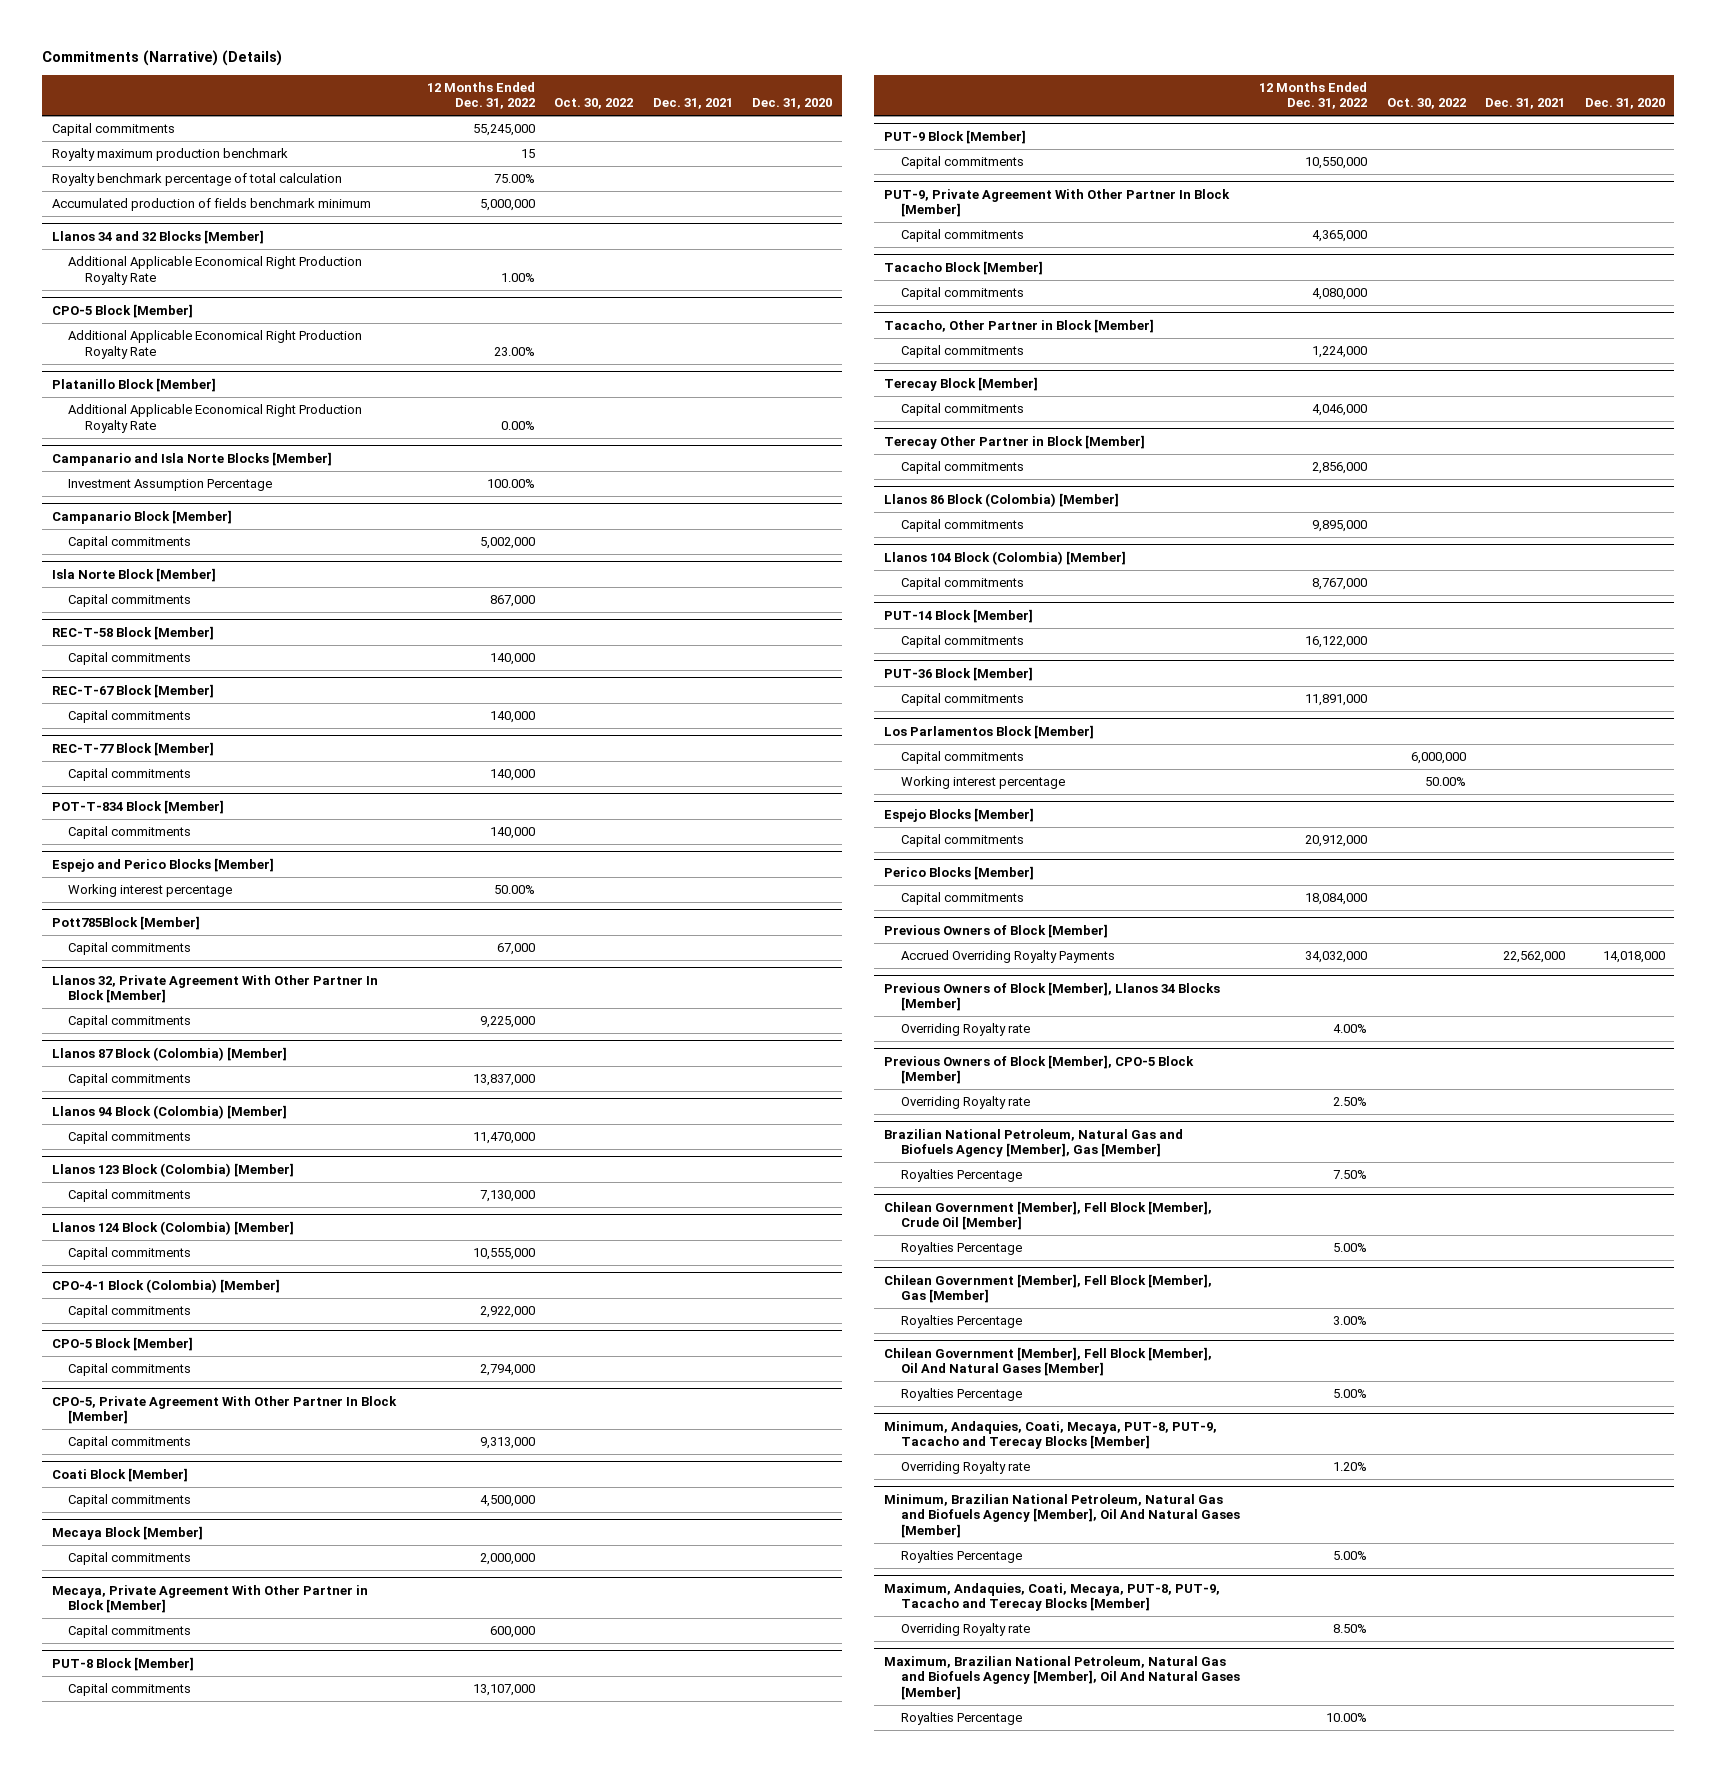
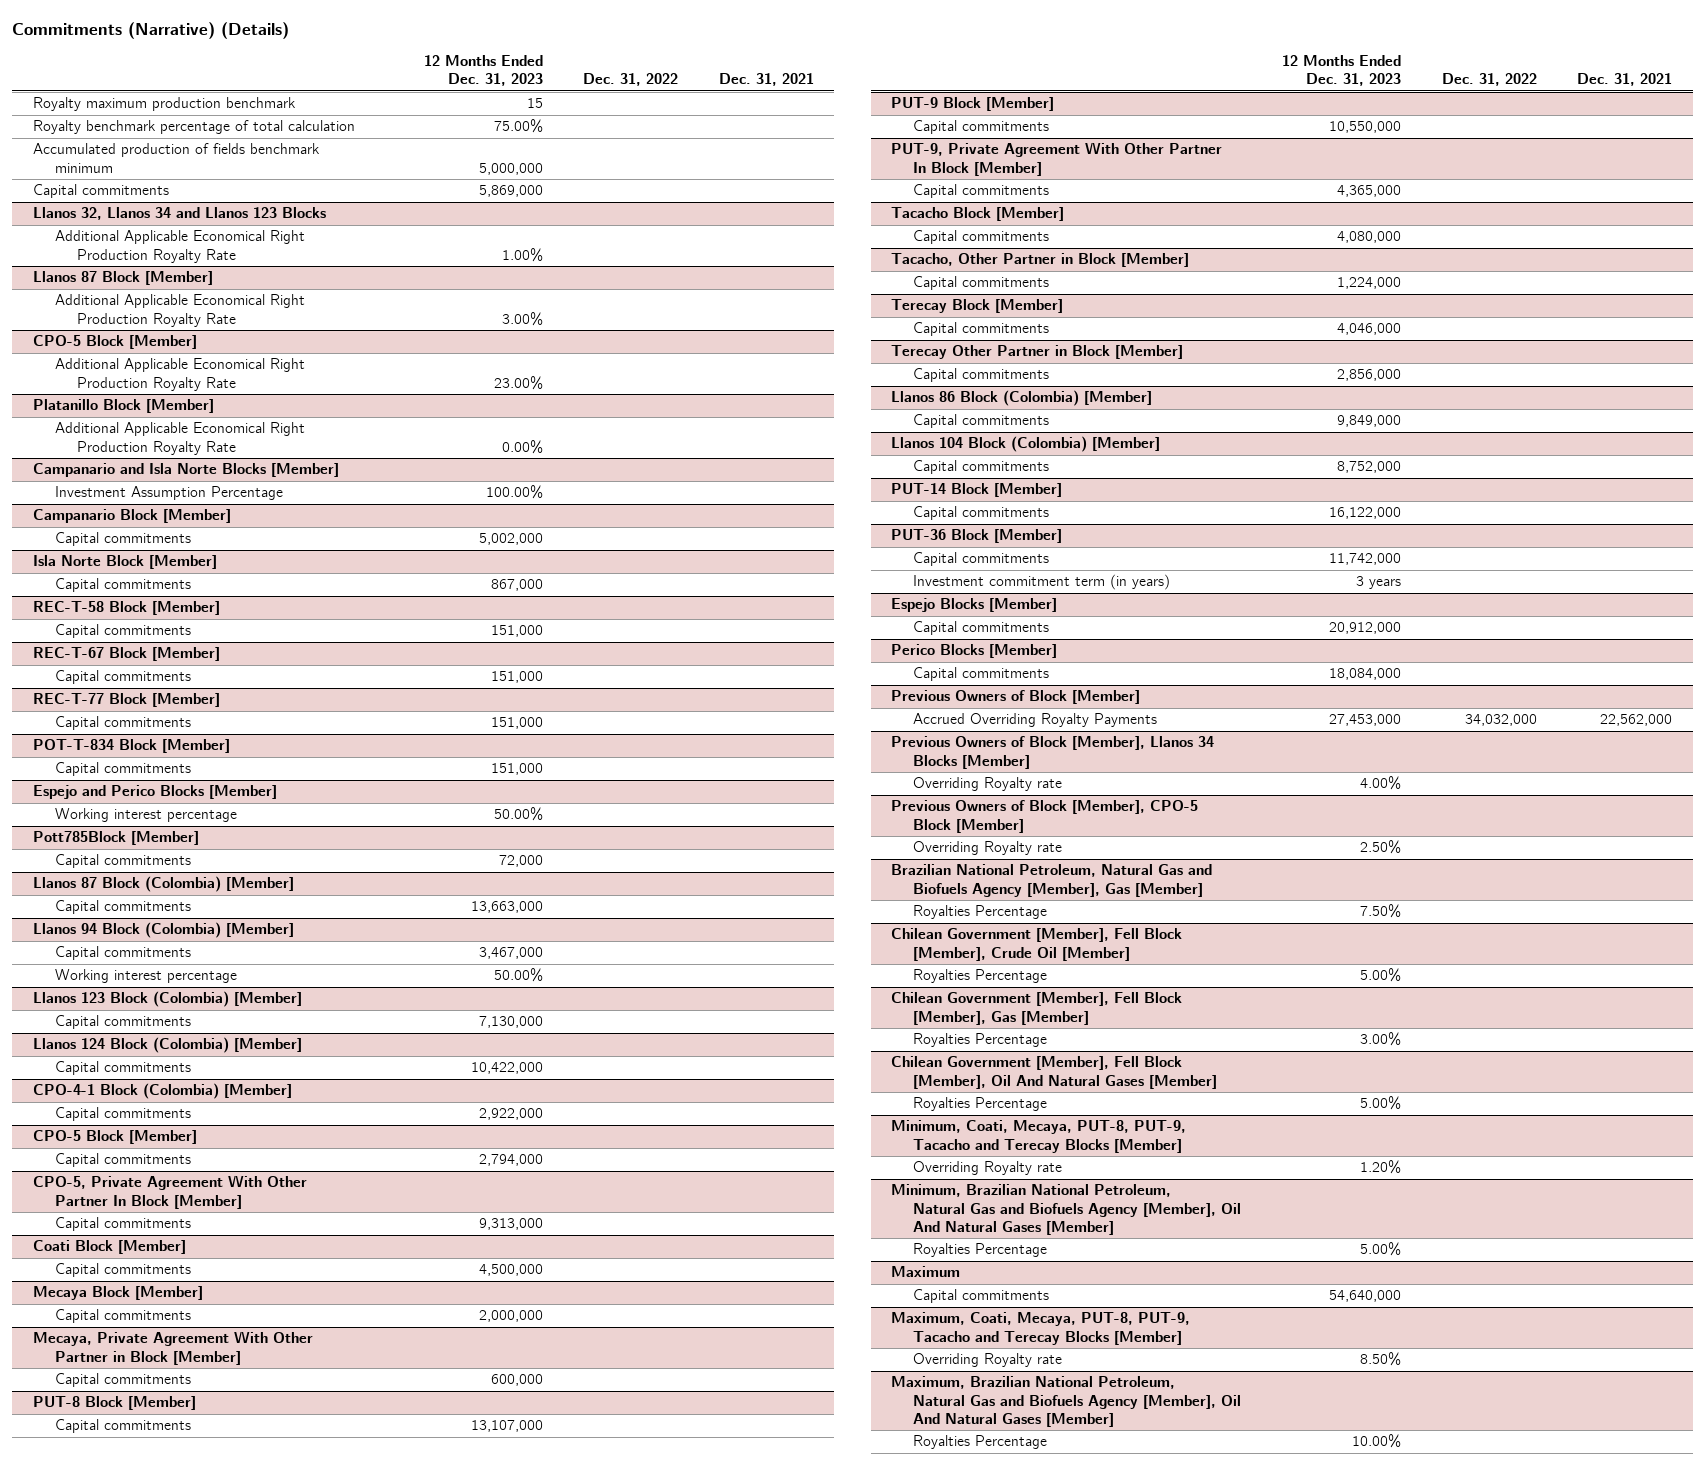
- | 12 Months Ended Dec. 31, 2022 | Oct. 30, 2022 | Dec. 31, 2021 | Dec. 31, 2020
+ | 12 Months Ended Dec. 31, 2023 | Dec. 31, 2022 | Dec. 31, 2021
- Llanos 34 and 32 Blocks [Member]
- Additional Applicable Economical Right Production Royalty Rate | 1.00% | | |
moved down: Capital commitments | 5,869,000 | |
+ Llanos 32, Llanos 34 and Llanos 123 Blocks
+ Additional Applicable Economical Right Production Royalty Rate | 1.00% | |
+ Llanos 87 Block [Member]
+ Additional Applicable Economical Right Production Royalty Rate | 3.00% | |
- Llanos 32, Private Agreement With Other Partner In Block [Member]
- Capital commitments | 9,225,000 | | |
@ Llanos 94 Block (Colombia) [Member]
+ Working interest percentage | 50.00% | |
- Los Parlamentos Block [Member]
- Capital commitments | | 6,000,000 | |
- Working interest percentage | | 50.00% | |
@ PUT-36 Block [Member]
+ Investment commitment term (in years) | 3 years | |
- Minimum, Andaquies, Coati, Mecaya, PUT-8, PUT-9, Tacacho and Terecay Blocks [Member]
+ Minimum, Coati, Mecaya, PUT-8, PUT-9, Tacacho and Terecay Blocks [Member]
- Maximum, Andaquies, Coati, Mecaya, PUT-8, PUT-9, Tacacho and Terecay Blocks [Member]
+ Maximum
+ Capital commitments | 54,640,000 | |
+ Maximum, Coati, Mecaya, PUT-8, PUT-9, Tacacho and Terecay Blocks [Member]

